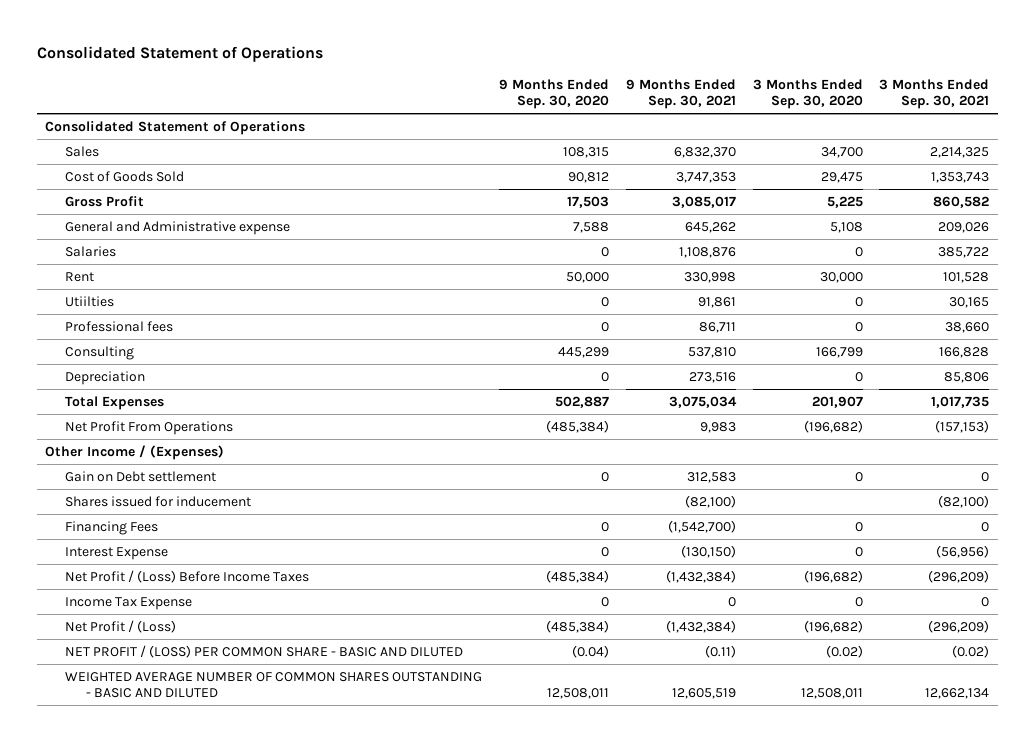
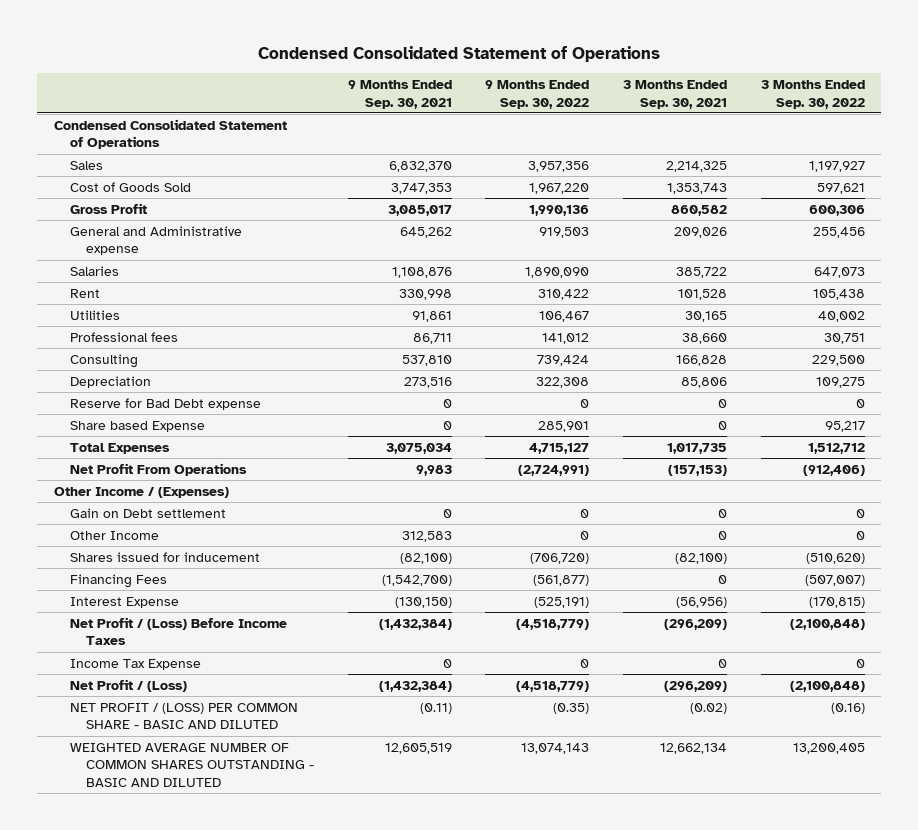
- Consolidated Statement of Operations
+ Condensed Consolidated Statement of Operations
- | 9 Months Ended Sep. 30, 2020 | 9 Months Ended Sep. 30, 2021 | 3 Months Ended Sep. 30, 2020 | 3 Months Ended Sep. 30, 2021
+ | 9 Months Ended Sep. 30, 2021 | 9 Months Ended Sep. 30, 2022 | 3 Months Ended Sep. 30, 2021 | 3 Months Ended Sep. 30, 2022
- Consolidated Statement of Operations
+ Condensed Consolidated Statement of Operations
- Utiilties | 0 | 91,861 | 0 | 30,165
+ Utilities | 91,861 | 106,467 | 30,165 | 40,002
+ Reserve for Bad Debt expense | 0 | 0 | 0 | 0
+ Share based Expense | 0 | 285,901 | 0 | 95,217
- Gain on Debt settlement | 0 | 312,583 | 0 | 0
+ Gain on Debt settlement | 0 | 0 | 0 | 0
+ Other Income | 312,583 | 0 | 0 | 0

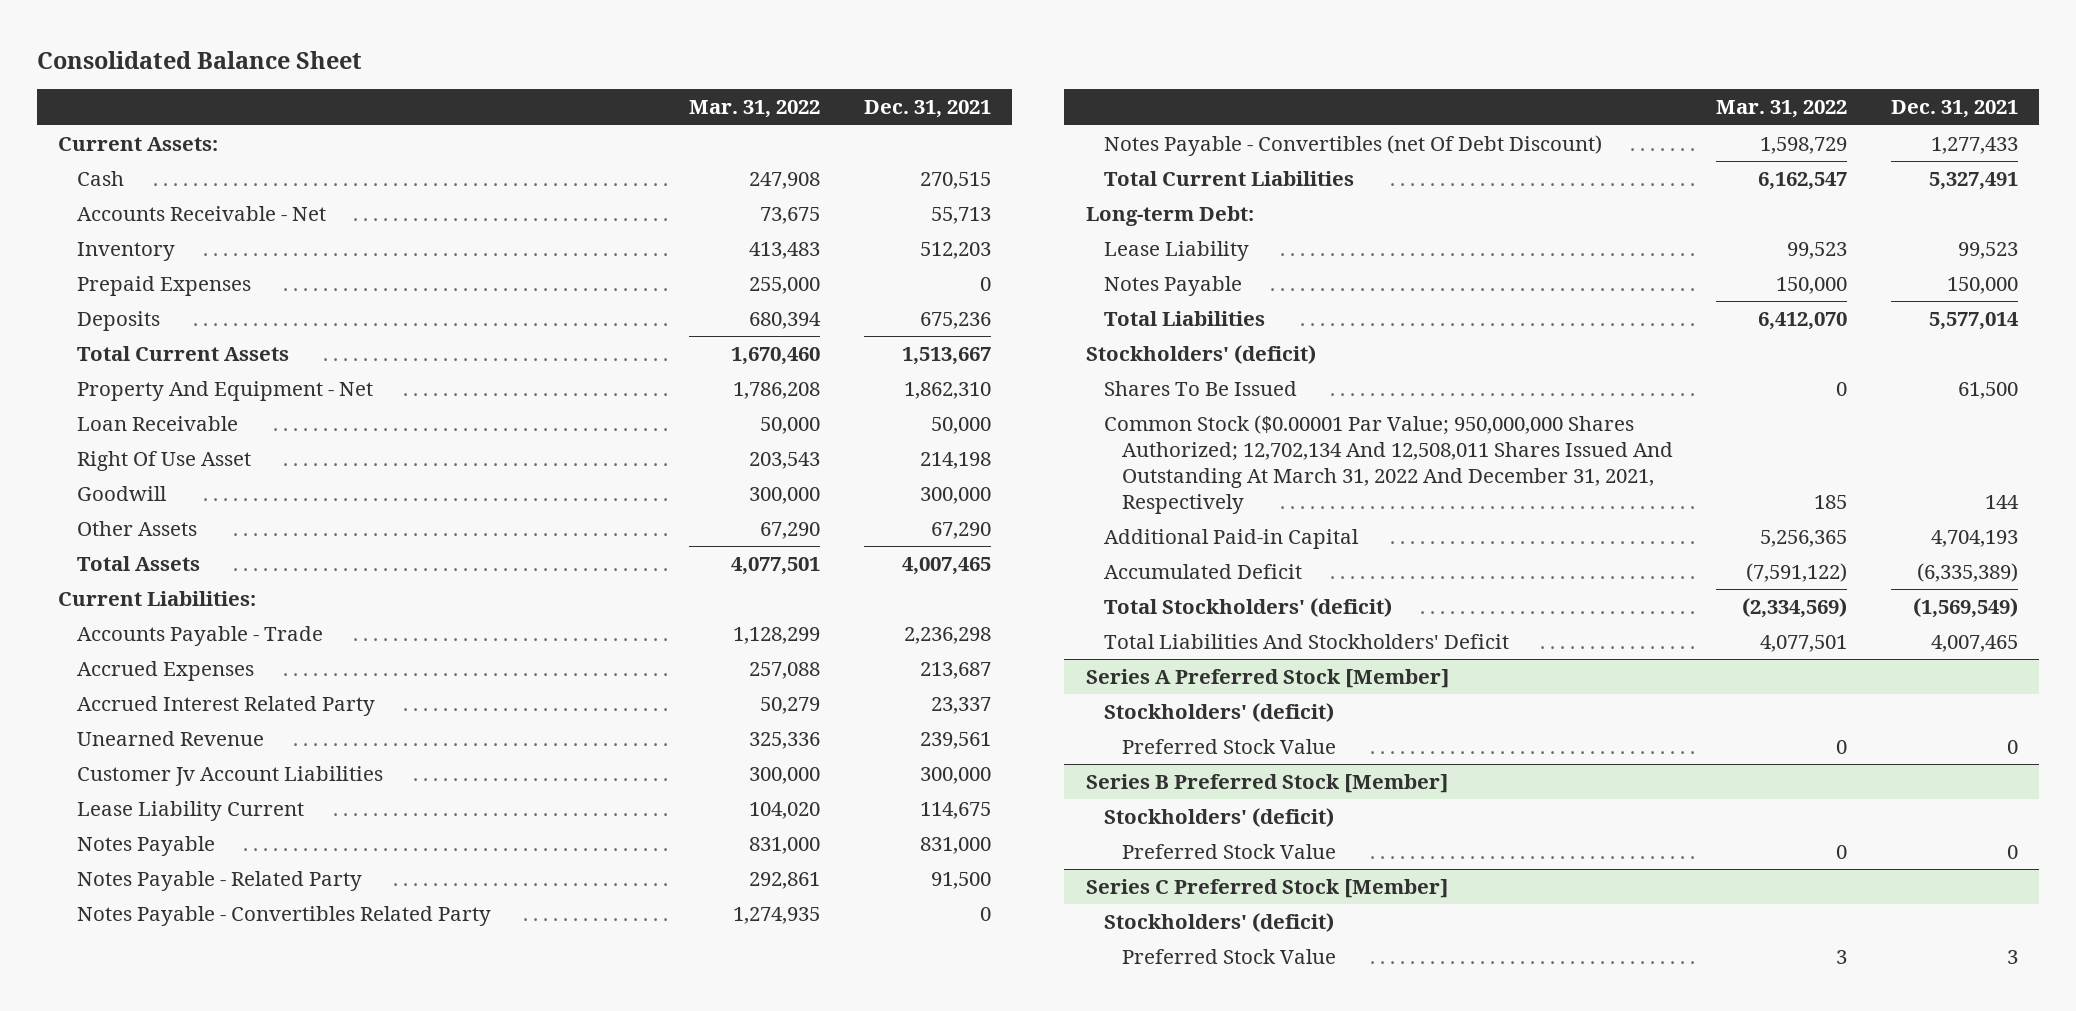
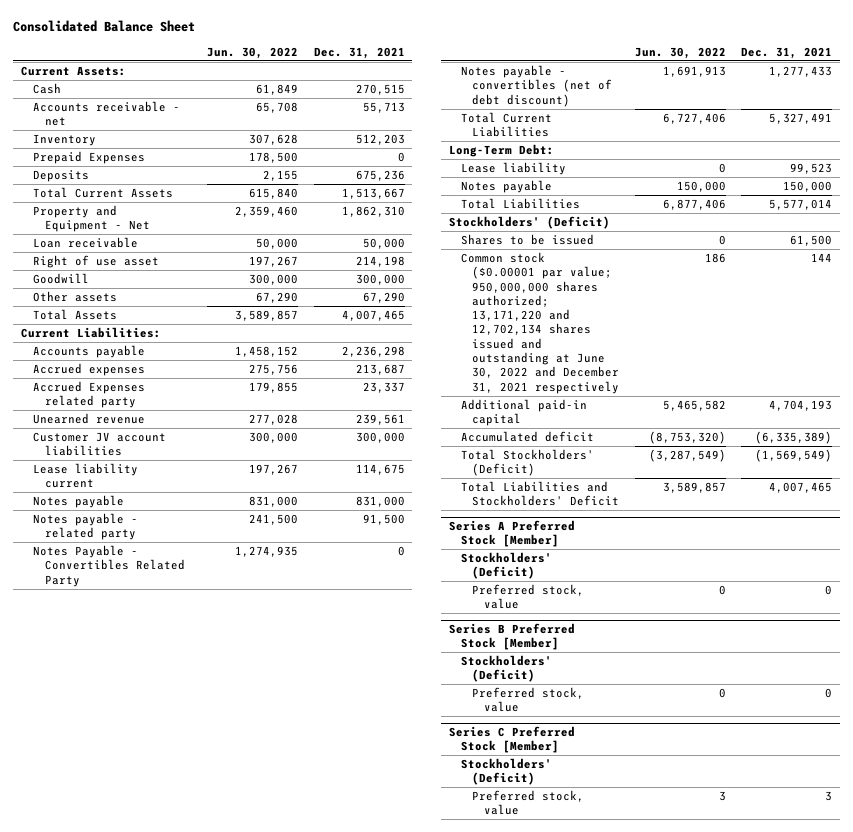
- | Mar. 31, 2022 | Dec. 31, 2021
+ | Jun. 30, 2022 | Dec. 31, 2021
- Accounts Receivable - Net | 73,675 | 55,713
+ Accounts receivable - net | 65,708 | 55,713
- Property And Equipment - Net | 1,786,208 | 1,862,310
- Loan Receivable | 50,000 | 50,000
- Right Of Use Asset | 203,543 | 214,198
+ Property and Equipment - Net | 2,359,460 | 1,862,310
+ Loan receivable | 50,000 | 50,000
+ Right of use asset | 197,267 | 214,198
- Other Assets | 67,290 | 67,290
+ Other assets | 67,290 | 67,290
- Accounts Payable - Trade | 1,128,299 | 2,236,298
- Accrued Expenses | 257,088 | 213,687
- Accrued Interest Related Party | 50,279 | 23,337
- Unearned Revenue | 325,336 | 239,561
- Customer Jv Account Liabilities | 300,000 | 300,000
- Lease Liability Current | 104,020 | 114,675
- Notes Payable | 831,000 | 831,000
- Notes Payable - Related Party | 292,861 | 91,500
+ Accounts payable | 1,458,152 | 2,236,298
+ Accrued expenses | 275,756 | 213,687
+ Accrued Expenses related party | 179,855 | 23,337
+ Unearned revenue | 277,028 | 239,561
+ Customer JV account liabilities | 300,000 | 300,000
+ Lease liability current | 197,267 | 114,675
+ Notes payable | 831,000 | 831,000
+ Notes payable - related party | 241,500 | 91,500
- Notes Payable - Convertibles (net Of Debt Discount) | 1,598,729 | 1,277,433
+ Notes payable - convertibles (net of debt discount) | 1,691,913 | 1,277,433
- Long-term Debt:
- Lease Liability | 99,523 | 99,523
- Notes Payable | 150,000 | 150,000
+ Long-Term Debt:
+ Lease liability | 0 | 99,523
+ Notes payable | 150,000 | 150,000
- Stockholders' (deficit)
- Shares To Be Issued | 0 | 61,500
- Common Stock ($0.00001 Par Value; 950,000,000 Shares Authorized; 12,702,134 And 12,508,011 Shares Issued And Outstanding At March 31, 2022 And December 31, 2021, Respectively | 185 | 144
- Additional Paid-in Capital | 5,256,365 | 4,704,193
- Accumulated Deficit | (7,591,122) | (6,335,389)
- Total Stockholders' (deficit) | (2,334,569) | (1,569,549)
- Total Liabilities And Stockholders' Deficit | 4,077,501 | 4,007,465
+ Stockholders' (Deficit)
+ Shares to be issued | 0 | 61,500
+ Common stock ($0.00001 par value; 950,000,000 shares authorized; 13,171,220 and 12,702,134 shares issued and outstanding at June 30, 2022 and December 31, 2021 respectively | 186 | 144
+ Additional paid-in capital | 5,465,582 | 4,704,193
+ Accumulated deficit | (8,753,320) | (6,335,389)
+ Total Stockholders' (Deficit) | (3,287,549) | (1,569,549)
+ Total Liabilities and Stockholders' Deficit | 3,589,857 | 4,007,465
@ Series A Preferred Stock [Member]
- Stockholders' (deficit)
- Preferred Stock Value | 0 | 0
+ Stockholders' (Deficit)
+ Preferred stock, value | 0 | 0
@ Series B Preferred Stock [Member]
- Stockholders' (deficit)
- Preferred Stock Value | 0 | 0
+ Stockholders' (Deficit)
+ Preferred stock, value | 0 | 0
@ Series C Preferred Stock [Member]
- Stockholders' (deficit)
- Preferred Stock Value | 3 | 3
+ Stockholders' (Deficit)
+ Preferred stock, value | 3 | 3

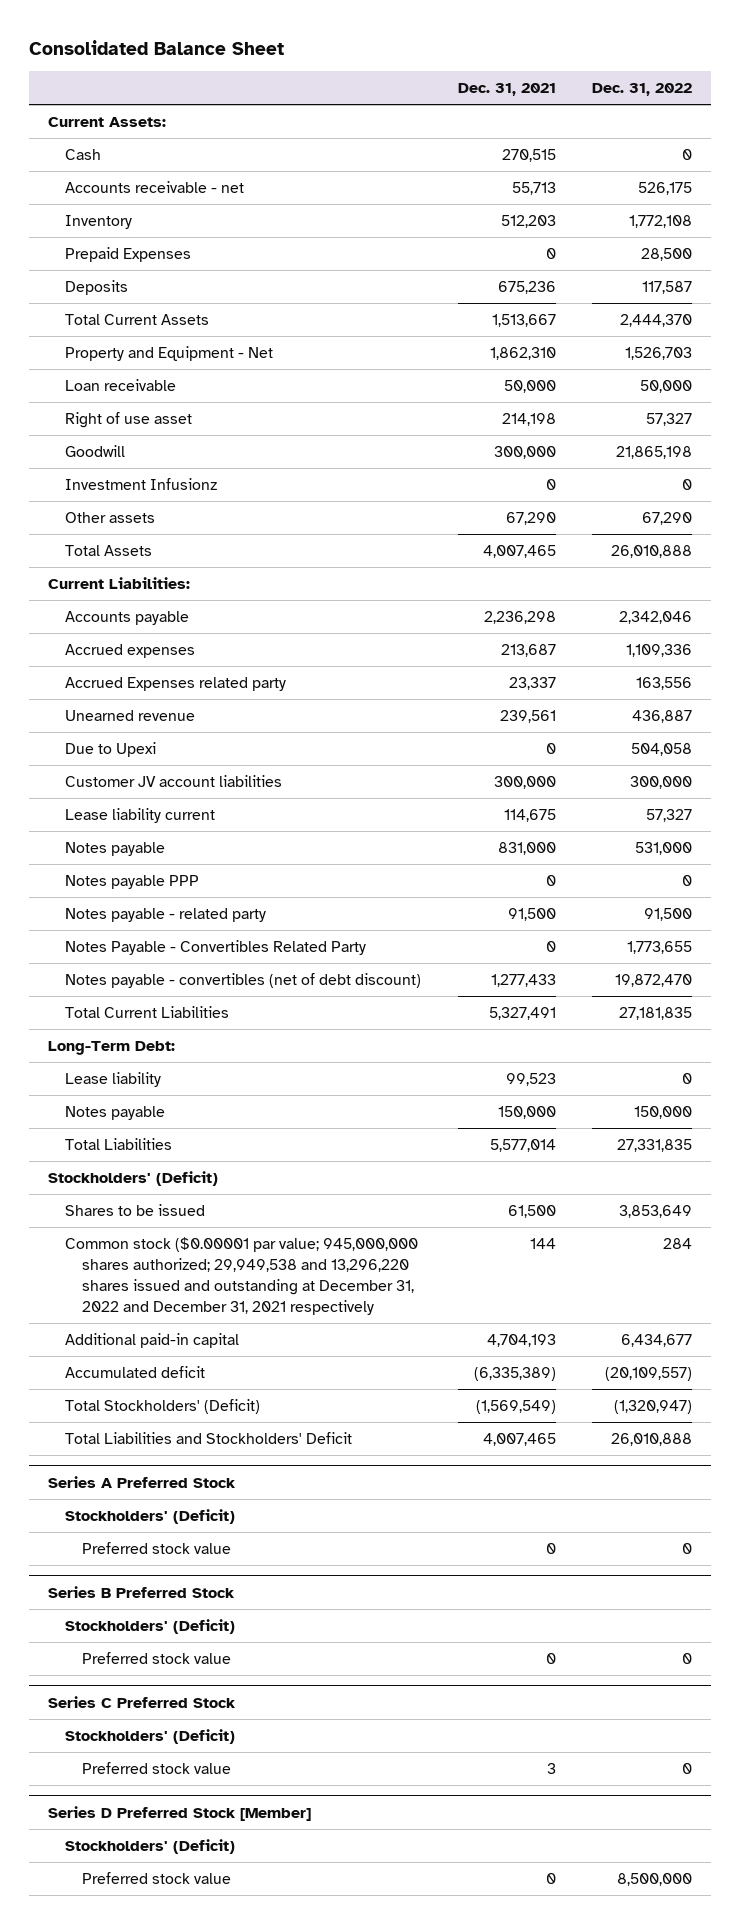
- | Jun. 30, 2022 | Dec. 31, 2021
+ | Dec. 31, 2021 | Dec. 31, 2022
+ Investment Infusionz | 0 | 0
+ Due to Upexi | 0 | 504,058
+ Notes payable PPP | 0 | 0
- Common stock ($0.00001 par value; 950,000,000 shares authorized; 13,171,220 and 12,702,134 shares issued and outstanding at June 30, 2022 and December 31, 2021 respectively | 186 | 144
+ Common stock ($0.00001 par value; 945,000,000 shares authorized; 29,949,538 and 13,296,220 shares issued and outstanding at December 31, 2022 and December 31, 2021 respectively | 144 | 284
- Series A Preferred Stock [Member]
+ Series A Preferred Stock
- Preferred stock, value | 0 | 0
- Series B Preferred Stock [Member]
+ Preferred stock value | 0 | 0
+ Series B Preferred Stock
- Preferred stock, value | 0 | 0
- Series C Preferred Stock [Member]
+ Preferred stock value | 0 | 0
+ Series C Preferred Stock
- Preferred stock, value | 3 | 3
+ Preferred stock value | 3 | 0
+ Series D Preferred Stock [Member]
+ Stockholders' (Deficit)
+ Preferred stock value | 0 | 8,500,000

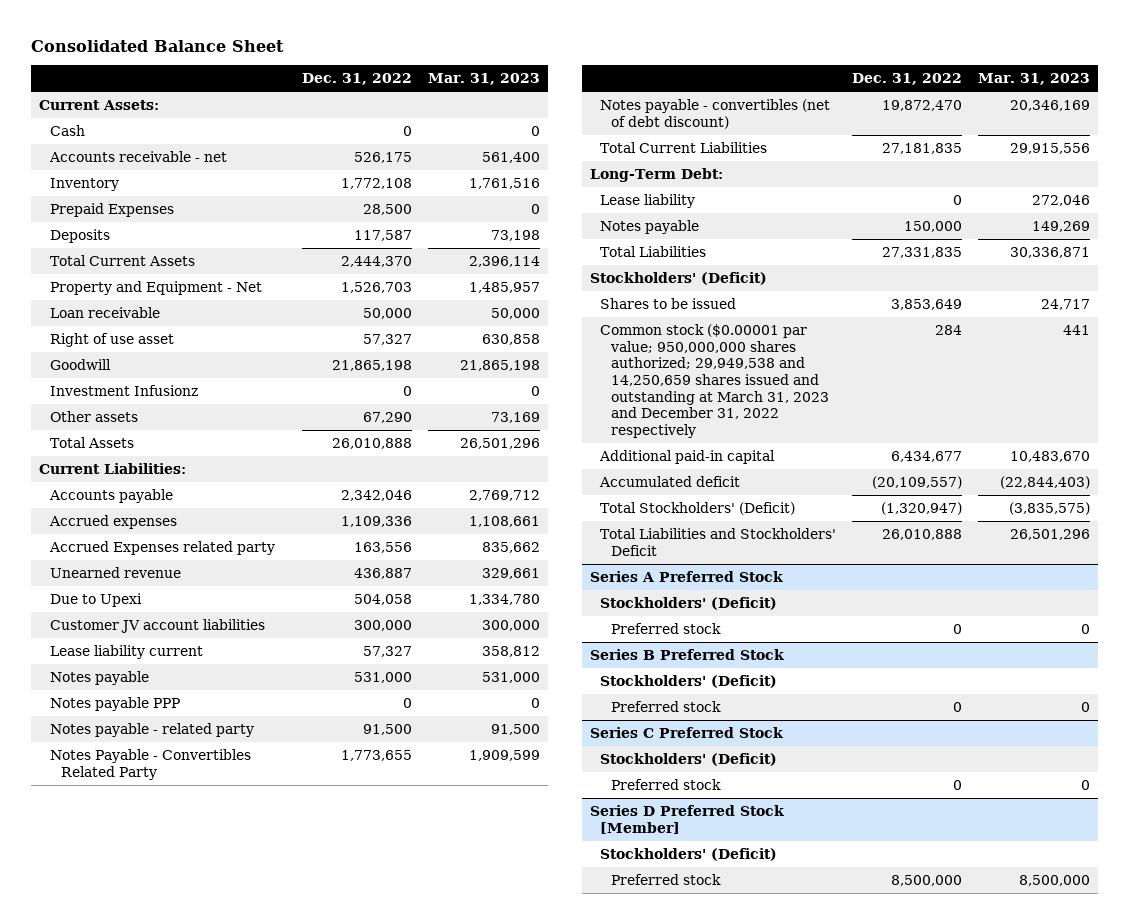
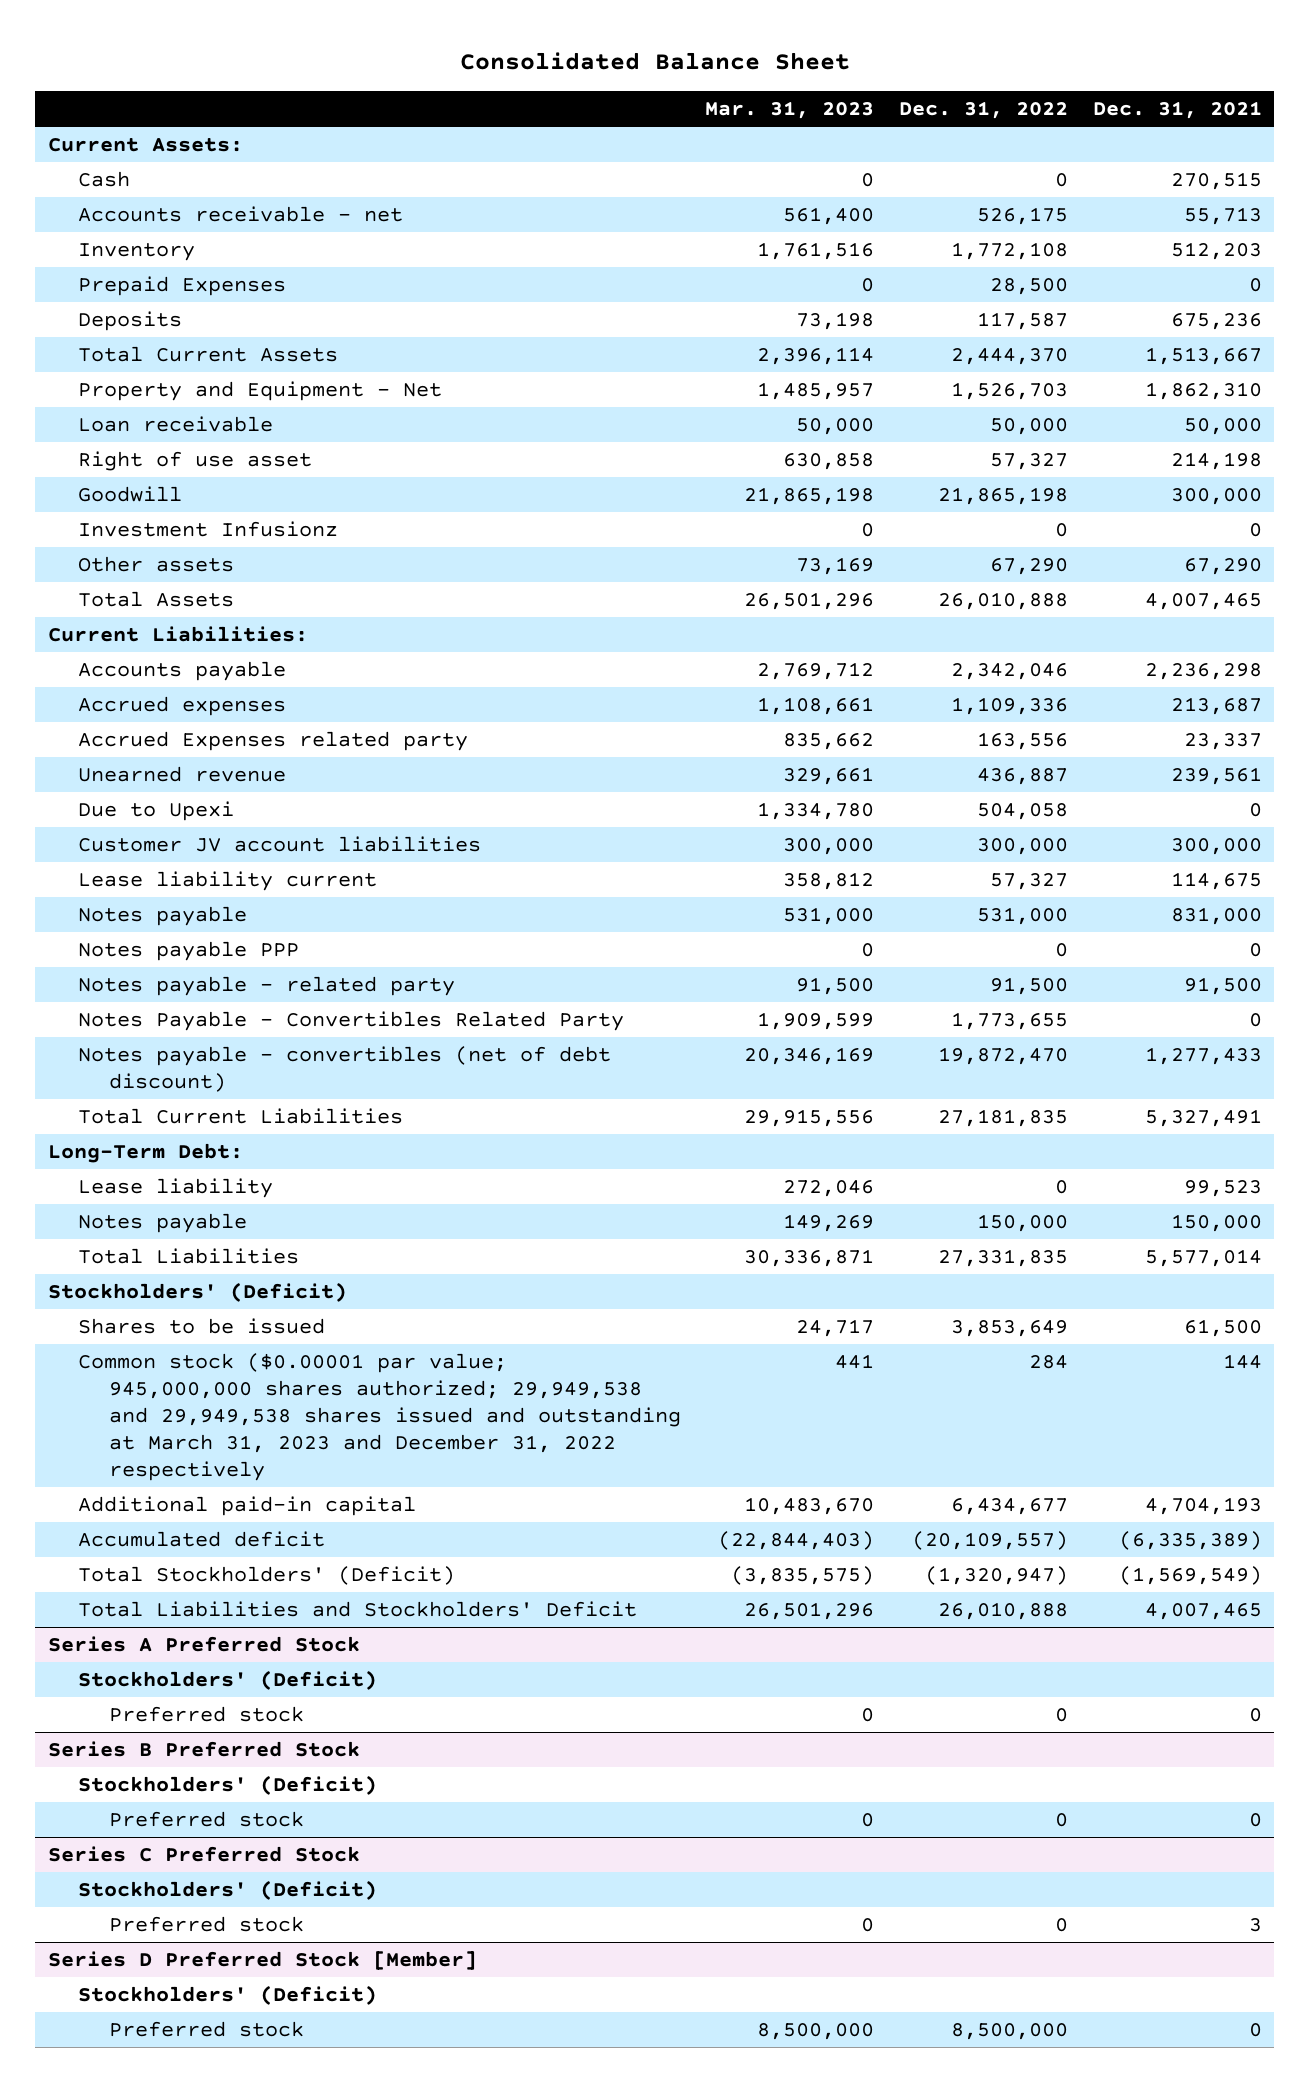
- | Dec. 31, 2022 | Mar. 31, 2023
+ | Mar. 31, 2023 | Dec. 31, 2022 | Dec. 31, 2021
- Common stock ($0.00001 par value; 950,000,000 shares authorized; 29,949,538 and 14,250,659 shares issued and outstanding at March 31, 2023 and December 31, 2022 respectively | 284 | 441
+ Common stock ($0.00001 par value; 945,000,000 shares authorized; 29,949,538 and 29,949,538 shares issued and outstanding at March 31, 2023 and December 31, 2022 respectively | 441 | 284 | 144

